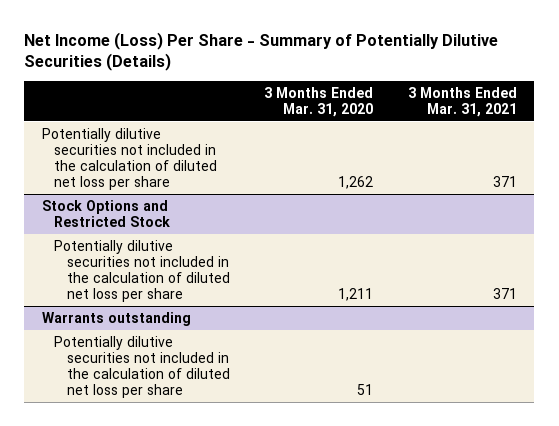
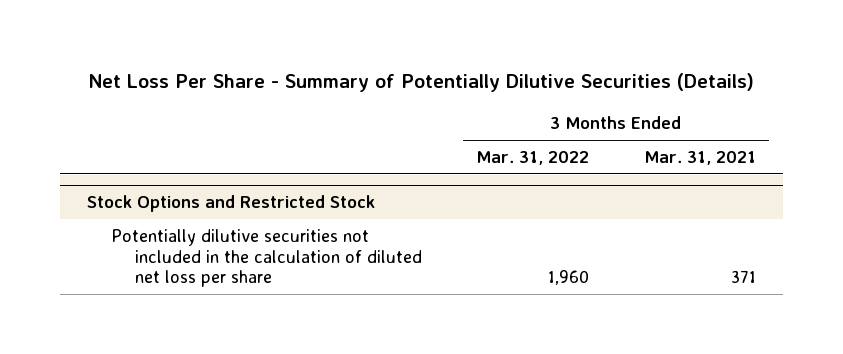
- Net Income (Loss) Per Share - Summary of Potentially Dilutive Securities (Details)
+ Net Loss Per Share - Summary of Potentially Dilutive Securities (Details)
- | 3 Months Ended Mar. 31, 2020 | 3 Months Ended Mar. 31, 2021
+ | 3 Months Ended Mar. 31, 2022 | 3 Months Ended Mar. 31, 2021
- Potentially dilutive securities not included in the calculation of diluted net loss per share | 1,262 | 371
- Warrants outstanding
- Potentially dilutive securities not included in the calculation of diluted net loss per share | 51 |

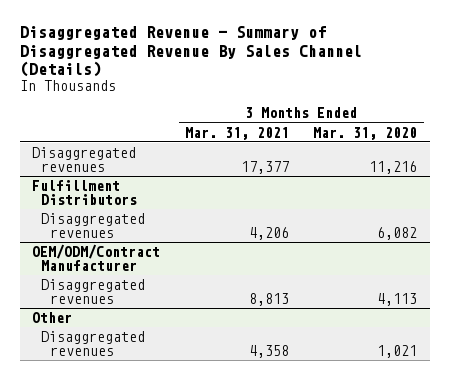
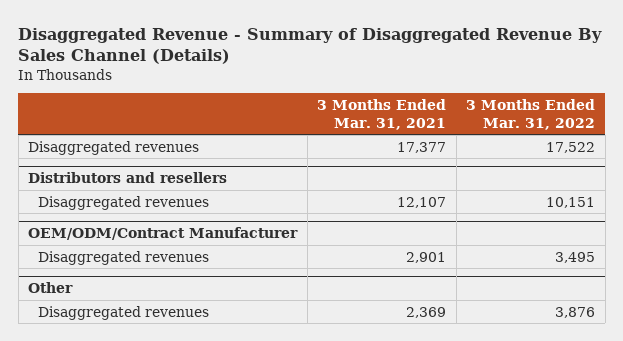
- | 3 Months Ended Mar. 31, 2021 | 3 Months Ended Mar. 31, 2020
+ | 3 Months Ended Mar. 31, 2021 | 3 Months Ended Mar. 31, 2022
- Fulfillment Distributors
- Disaggregated revenues | 4,206 | 6,082
+ Distributors and resellers
+ Disaggregated revenues | 12,107 | 10,151
@ OEM/ODM/Contract Manufacturer
- Disaggregated revenues | 8,813 | 4,113
+ Disaggregated revenues | 2,901 | 3,495
@ Other
- Disaggregated revenues | 4,358 | 1,021
+ Disaggregated revenues | 2,369 | 3,876

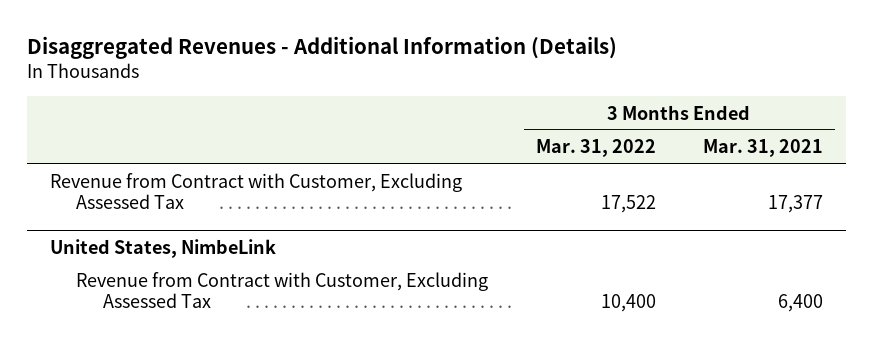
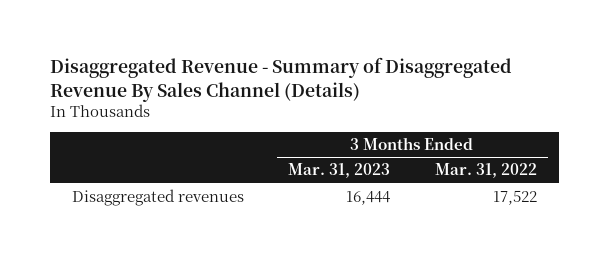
- Disaggregated Revenues - Additional Information (Details)
+ Disaggregated Revenue - Summary of Disaggregated Revenue By Sales Channel (Details)
- | 3 Months Ended Mar. 31, 2022 | 3 Months Ended Mar. 31, 2021
+ | 3 Months Ended Mar. 31, 2023 | 3 Months Ended Mar. 31, 2022
- Revenue from Contract with Customer, Excluding Assessed Tax | 17,522 | 17,377
- United States, NimbeLink
- Revenue from Contract with Customer, Excluding Assessed Tax | 10,400 | 6,400
+ Disaggregated revenues | 16,444 | 17,522

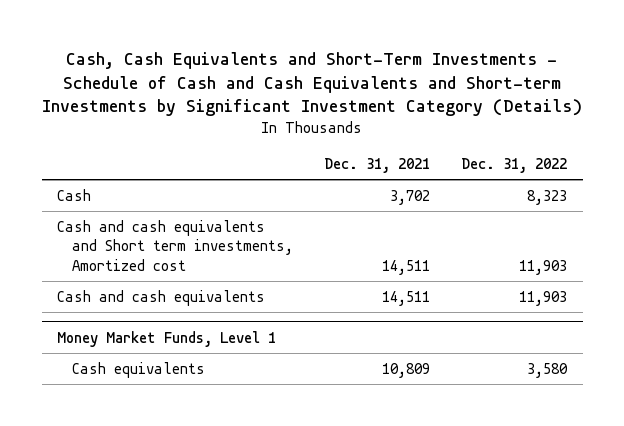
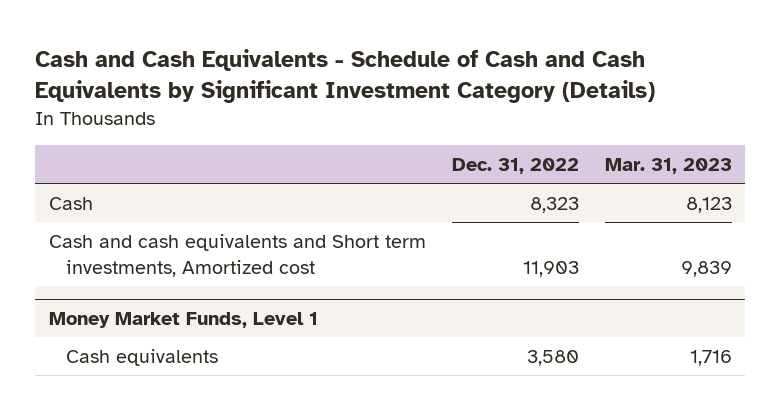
- Cash, Cash Equivalents and Short-Term Investments - Schedule of Cash and Cash Equivalents and Short-term Investments by Significant Investment Category (Details)
+ Cash and Cash Equivalents - Schedule of Cash and Cash Equivalents by Significant Investment Category (Details)
- | Dec. 31, 2021 | Dec. 31, 2022
+ | Dec. 31, 2022 | Mar. 31, 2023
- Cash and cash equivalents | 14,511 | 11,903

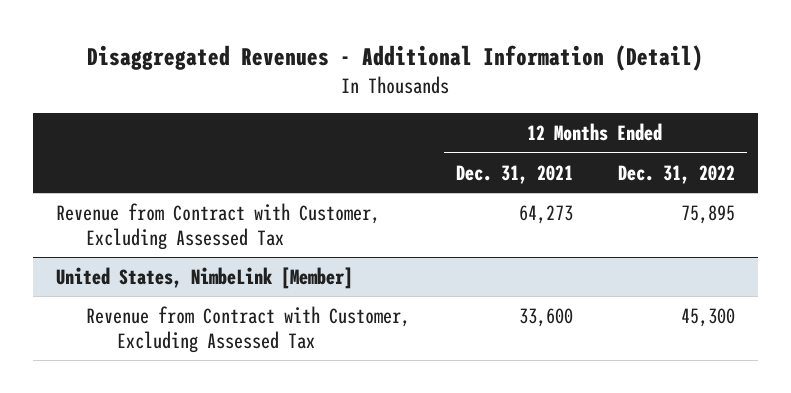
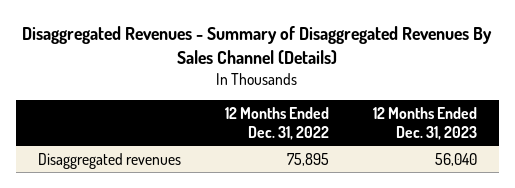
- Disaggregated Revenues - Additional Information (Detail)
+ Disaggregated Revenues - Summary of Disaggregated Revenues By Sales Channel (Details)
- | 12 Months Ended Dec. 31, 2021 | 12 Months Ended Dec. 31, 2022
+ | 12 Months Ended Dec. 31, 2022 | 12 Months Ended Dec. 31, 2023
- Revenue from Contract with Customer, Excluding Assessed Tax | 64,273 | 75,895
- United States, NimbeLink [Member]
- Revenue from Contract with Customer, Excluding Assessed Tax | 33,600 | 45,300
+ Disaggregated revenues | 75,895 | 56,040

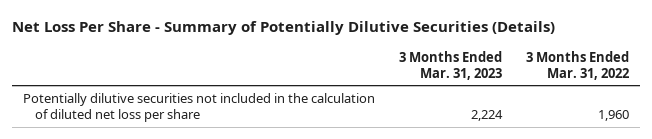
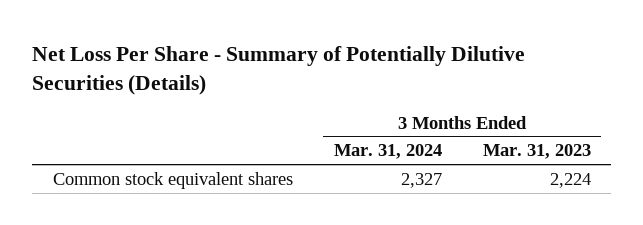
- | 3 Months Ended Mar. 31, 2023 | 3 Months Ended Mar. 31, 2022
+ | 3 Months Ended Mar. 31, 2024 | 3 Months Ended Mar. 31, 2023
- Potentially dilutive securities not included in the calculation of diluted net loss per share | 2,224 | 1,960
+ Common stock equivalent shares | 2,327 | 2,224

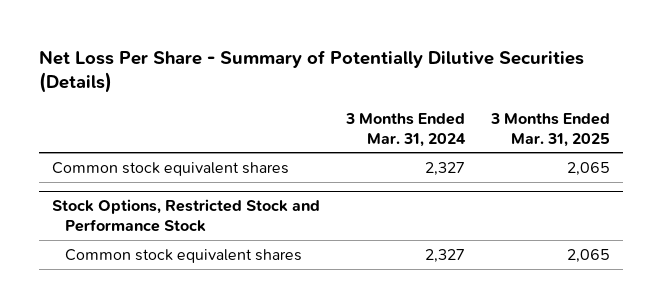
- | 3 Months Ended Mar. 31, 2024 | 3 Months Ended Mar. 31, 2023
+ | 3 Months Ended Mar. 31, 2024 | 3 Months Ended Mar. 31, 2025
+ Stock Options, Restricted Stock and Performance Stock
+ Common stock equivalent shares | 2,327 | 2,065

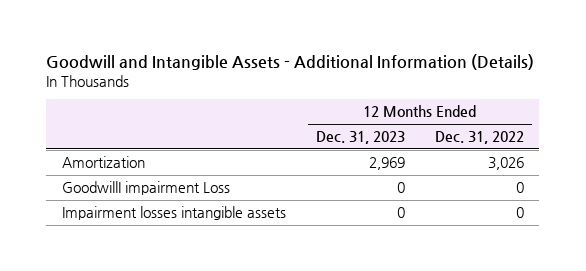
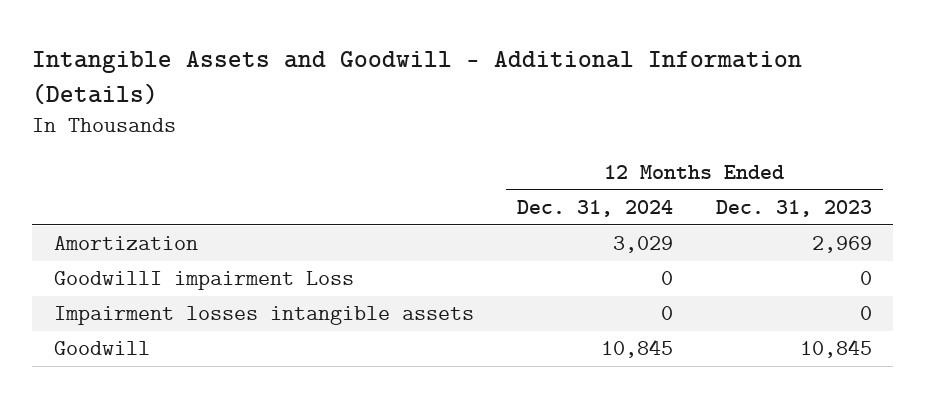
- Goodwill and Intangible Assets - Additional Information (Details)
+ Intangible Assets and Goodwill - Additional Information (Details)
- | 12 Months Ended Dec. 31, 2023 | 12 Months Ended Dec. 31, 2022
+ | 12 Months Ended Dec. 31, 2024 | 12 Months Ended Dec. 31, 2023
+ Goodwill | 10,845 | 10,845

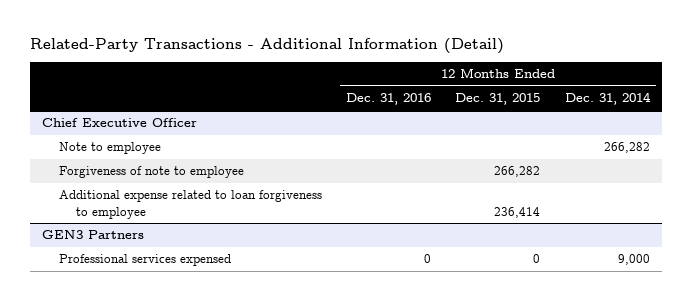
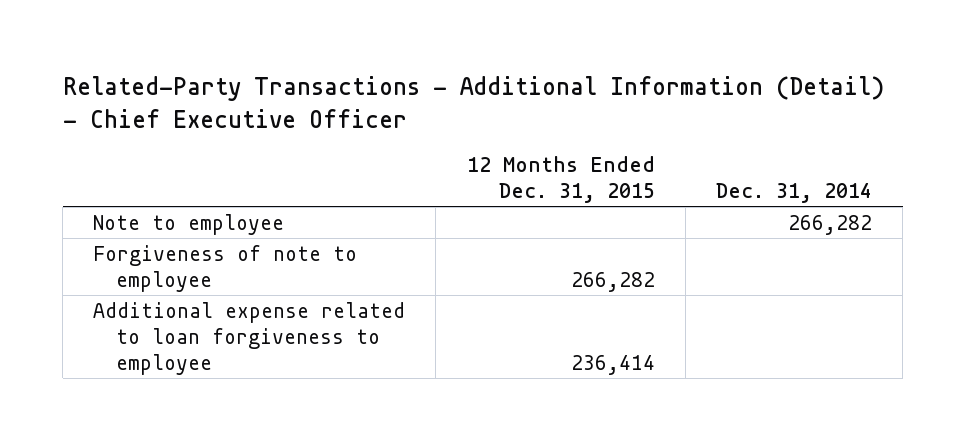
- Related-Party Transactions - Additional Information (Detail)
+ Related-Party Transactions - Additional Information (Detail) - Chief Executive Officer
- | 12 Months Ended Dec. 31, 2016 | 12 Months Ended Dec. 31, 2015 | 12 Months Ended Dec. 31, 2014
+ | 12 Months Ended Dec. 31, 2015 | Dec. 31, 2014
- Chief Executive Officer
- GEN3 Partners
- Professional services expensed | 0 | 0 | 9,000

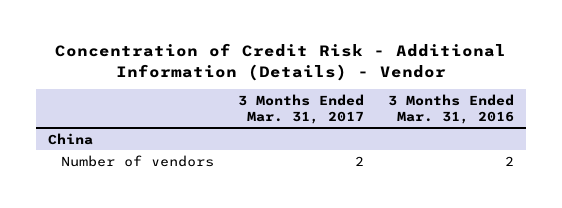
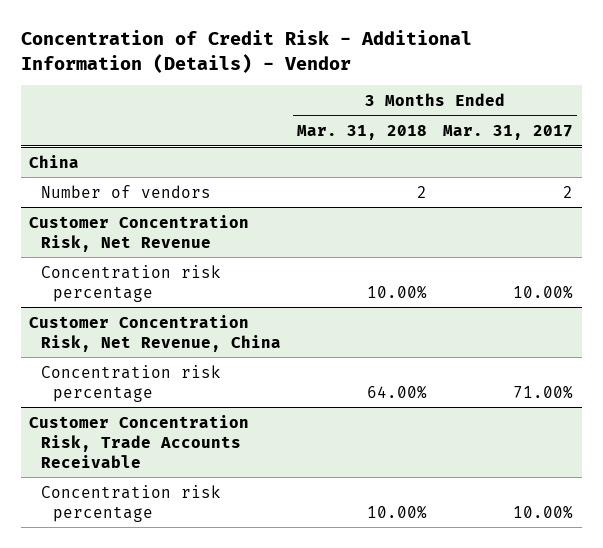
- | 3 Months Ended Mar. 31, 2017 | 3 Months Ended Mar. 31, 2016
+ | 3 Months Ended Mar. 31, 2018 | 3 Months Ended Mar. 31, 2017
+ Customer Concentration Risk, Net Revenue
+ Concentration risk percentage | 10.00% | 10.00%
+ Customer Concentration Risk, Net Revenue, China
+ Concentration risk percentage | 64.00% | 71.00%
+ Customer Concentration Risk, Trade Accounts Receivable
+ Concentration risk percentage | 10.00% | 10.00%

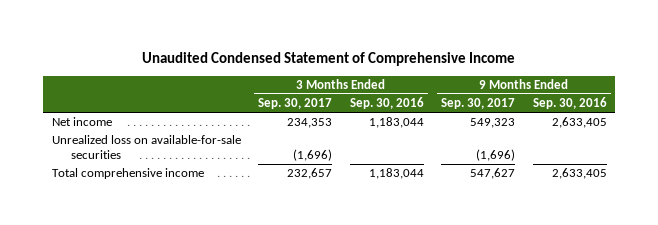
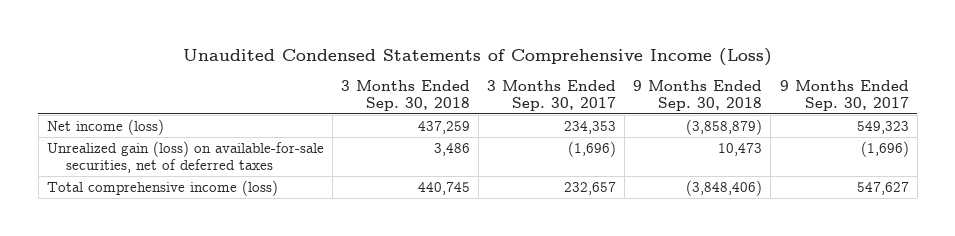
- Unaudited Condensed Statement of Comprehensive Income
+ Unaudited Condensed Statements of Comprehensive Income (Loss)
- | 3 Months Ended Sep. 30, 2017 | 3 Months Ended Sep. 30, 2016 | 9 Months Ended Sep. 30, 2017 | 9 Months Ended Sep. 30, 2016
+ | 3 Months Ended Sep. 30, 2018 | 3 Months Ended Sep. 30, 2017 | 9 Months Ended Sep. 30, 2018 | 9 Months Ended Sep. 30, 2017
- Net income | 234,353 | 1,183,044 | 549,323 | 2,633,405
- Unrealized loss on available-for-sale securities | (1,696) | | (1,696) |
- Total comprehensive income | 232,657 | 1,183,044 | 547,627 | 2,633,405
+ Net income (loss) | 437,259 | 234,353 | (3,858,879) | 549,323
+ Unrealized gain (loss) on available-for-sale securities, net of deferred taxes | 3,486 | (1,696) | 10,473 | (1,696)
+ Total comprehensive income (loss) | 440,745 | 232,657 | (3,848,406) | 547,627

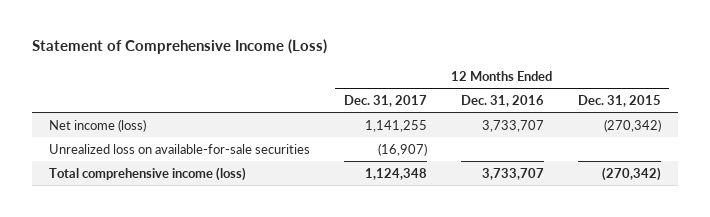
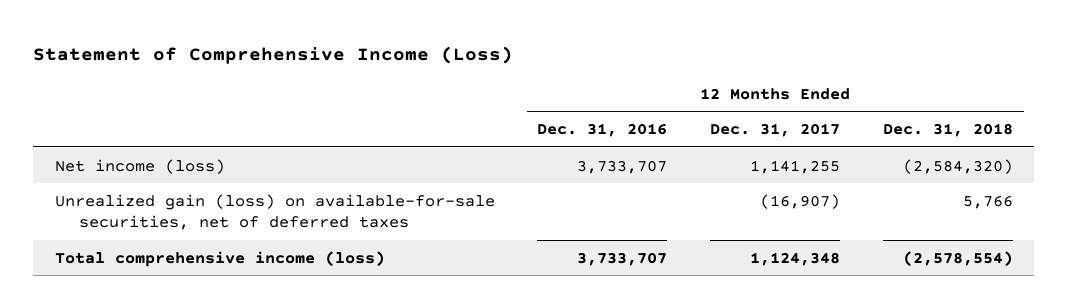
- | 12 Months Ended Dec. 31, 2017 | 12 Months Ended Dec. 31, 2016 | 12 Months Ended Dec. 31, 2015
+ | 12 Months Ended Dec. 31, 2016 | 12 Months Ended Dec. 31, 2017 | 12 Months Ended Dec. 31, 2018
- Unrealized loss on available-for-sale securities | (16,907) | |
+ Unrealized gain (loss) on available-for-sale securities, net of deferred taxes | | (16,907) | 5,766

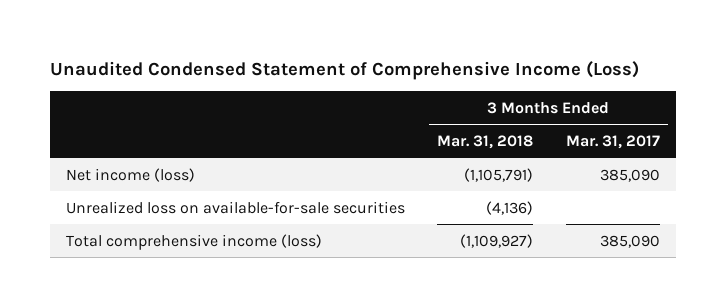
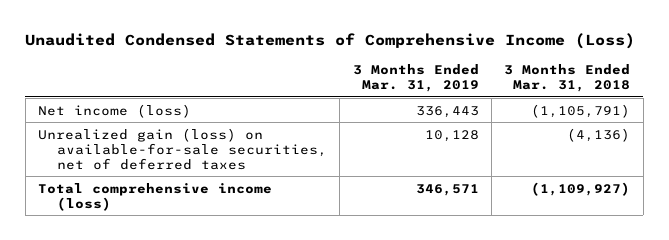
- Unaudited Condensed Statement of Comprehensive Income (Loss)
+ Unaudited Condensed Statements of Comprehensive Income (Loss)
- | 3 Months Ended Mar. 31, 2018 | 3 Months Ended Mar. 31, 2017
+ | 3 Months Ended Mar. 31, 2019 | 3 Months Ended Mar. 31, 2018
- Unrealized loss on available-for-sale securities | (4,136) |
+ Unrealized gain (loss) on available-for-sale securities, net of deferred taxes | 10,128 | (4,136)

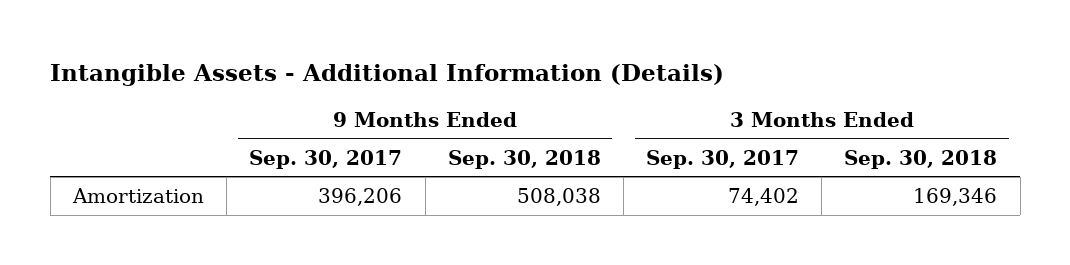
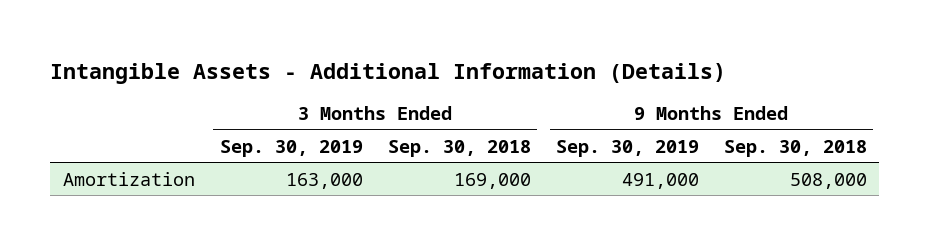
- | 9 Months Ended Sep. 30, 2017 | 9 Months Ended Sep. 30, 2018 | 3 Months Ended Sep. 30, 2017 | 3 Months Ended Sep. 30, 2018
+ | 3 Months Ended Sep. 30, 2019 | 3 Months Ended Sep. 30, 2018 | 9 Months Ended Sep. 30, 2019 | 9 Months Ended Sep. 30, 2018
- Amortization | 396,206 | 508,038 | 74,402 | 169,346
+ Amortization | 163,000 | 169,000 | 491,000 | 508,000

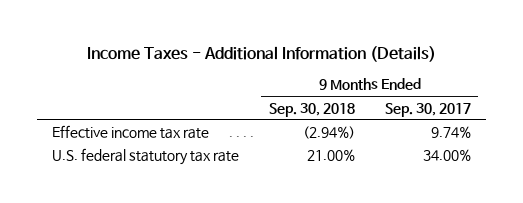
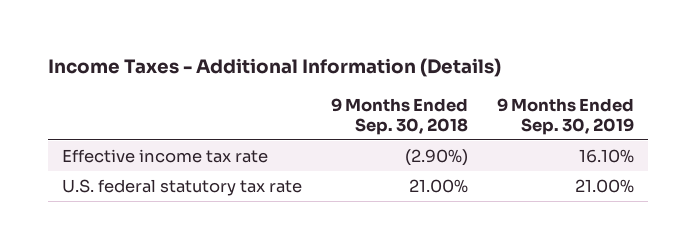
- | 9 Months Ended Sep. 30, 2018 | 9 Months Ended Sep. 30, 2017
+ | 9 Months Ended Sep. 30, 2018 | 9 Months Ended Sep. 30, 2019
- Effective income tax rate | (2.94%) | 9.74%
+ Effective income tax rate | (2.90%) | 16.10%

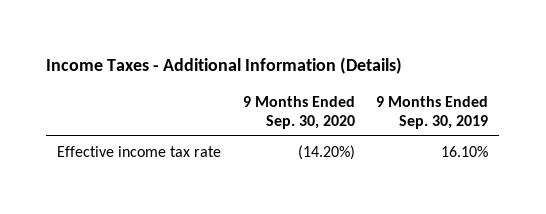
- | 9 Months Ended Sep. 30, 2018 | 9 Months Ended Sep. 30, 2019
+ | 9 Months Ended Sep. 30, 2020 | 9 Months Ended Sep. 30, 2019
- U.S. federal statutory tax rate | 21.00% | 21.00%

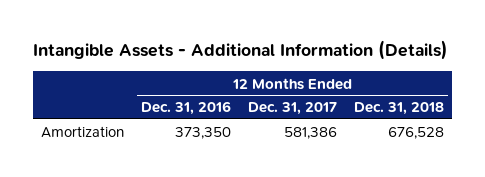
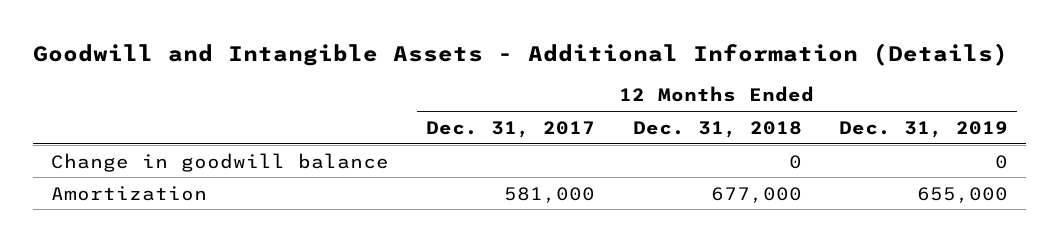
- Intangible Assets - Additional Information (Details)
+ Goodwill and Intangible Assets - Additional Information (Details)
- | 12 Months Ended Dec. 31, 2016 | 12 Months Ended Dec. 31, 2017 | 12 Months Ended Dec. 31, 2018
+ | 12 Months Ended Dec. 31, 2017 | 12 Months Ended Dec. 31, 2018 | 12 Months Ended Dec. 31, 2019
- Amortization | 373,350 | 581,386 | 676,528
+ Change in goodwill balance | | 0 | 0
+ Amortization | 581,000 | 677,000 | 655,000

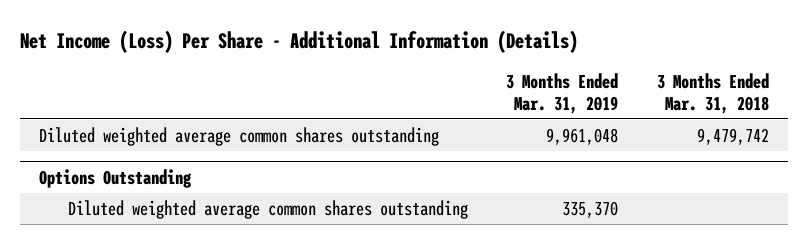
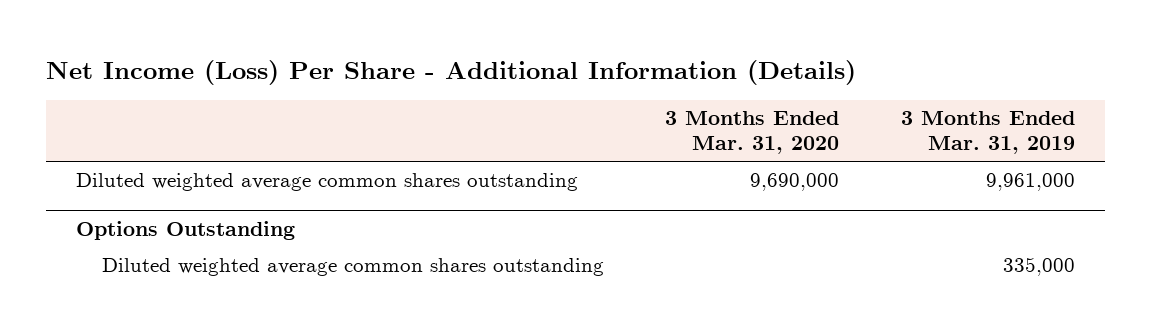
- | 3 Months Ended Mar. 31, 2019 | 3 Months Ended Mar. 31, 2018
+ | 3 Months Ended Mar. 31, 2020 | 3 Months Ended Mar. 31, 2019
- Diluted weighted average common shares outstanding | 9,961,048 | 9,479,742
+ Diluted weighted average common shares outstanding | 9,690,000 | 9,961,000
@ Options Outstanding
- Diluted weighted average common shares outstanding | 335,370 |
+ Diluted weighted average common shares outstanding | | 335,000

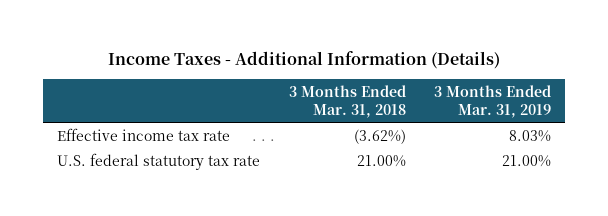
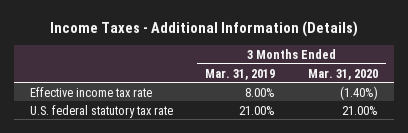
- | 3 Months Ended Mar. 31, 2018 | 3 Months Ended Mar. 31, 2019
+ | 3 Months Ended Mar. 31, 2019 | 3 Months Ended Mar. 31, 2020
- Effective income tax rate | (3.62%) | 8.03%
+ Effective income tax rate | 8.00% | (1.40%)

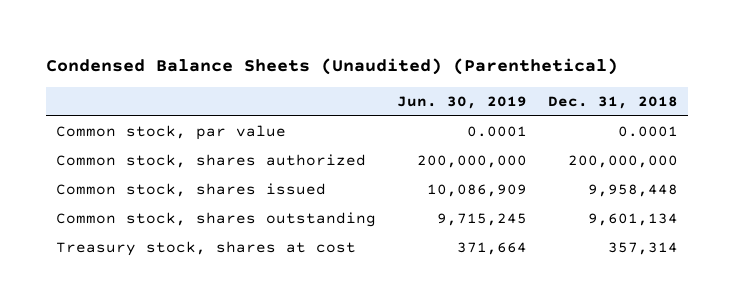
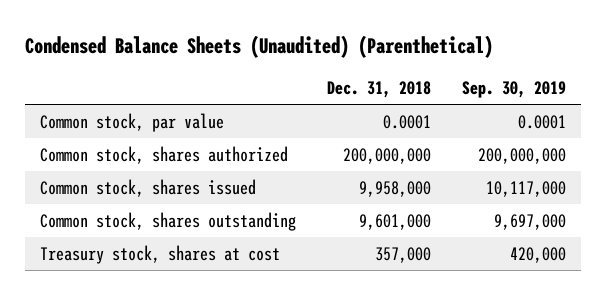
- | Jun. 30, 2019 | Dec. 31, 2018
+ | Dec. 31, 2018 | Sep. 30, 2019
- Common stock, shares issued | 10,086,909 | 9,958,448
- Common stock, shares outstanding | 9,715,245 | 9,601,134
- Treasury stock, shares at cost | 371,664 | 357,314
+ Common stock, shares issued | 9,958,000 | 10,117,000
+ Common stock, shares outstanding | 9,601,000 | 9,697,000
+ Treasury stock, shares at cost | 357,000 | 420,000

